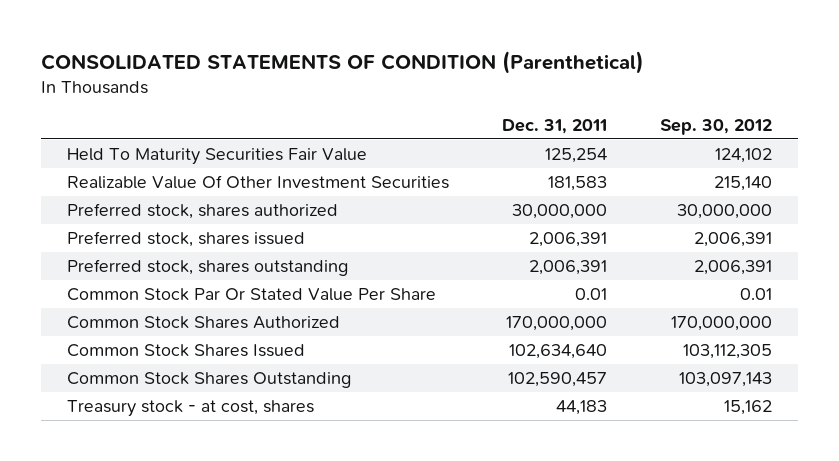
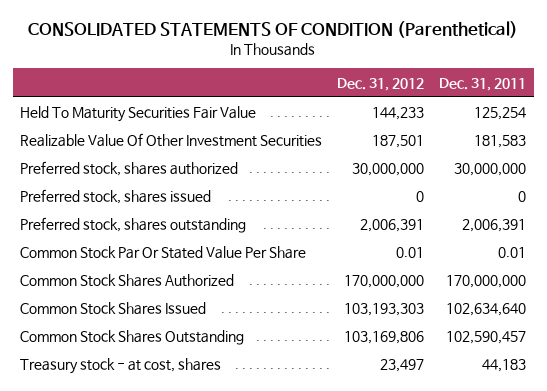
- | Dec. 31, 2011 | Sep. 30, 2012
+ | Dec. 31, 2012 | Dec. 31, 2011
- Preferred stock, shares issued | 2,006,391 | 2,006,391
+ Preferred stock, shares issued | 0 | 0

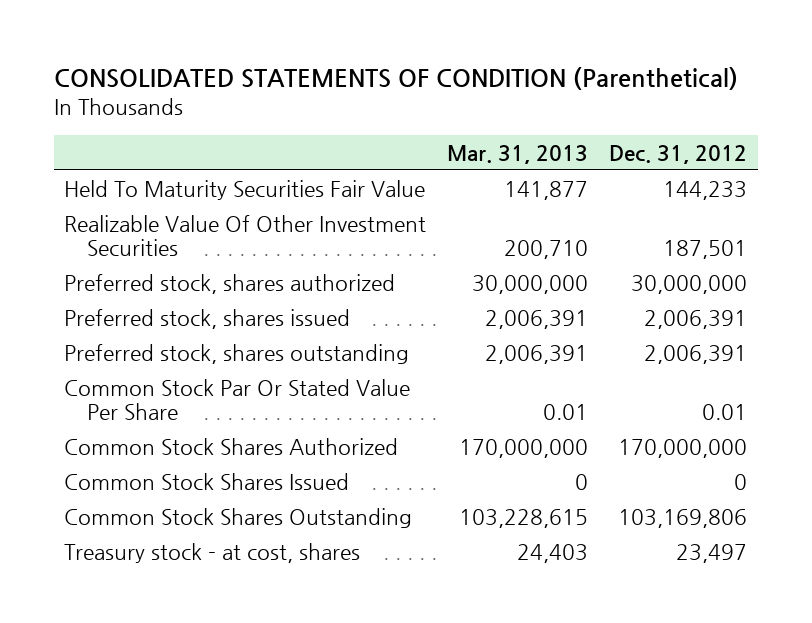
- | Dec. 31, 2012 | Dec. 31, 2011
+ | Mar. 31, 2013 | Dec. 31, 2012
- Preferred stock, shares issued | 0 | 0
+ Preferred stock, shares issued | 2,006,391 | 2,006,391
- Common Stock Shares Issued | 103,193,303 | 102,634,640
+ Common Stock Shares Issued | 0 | 0

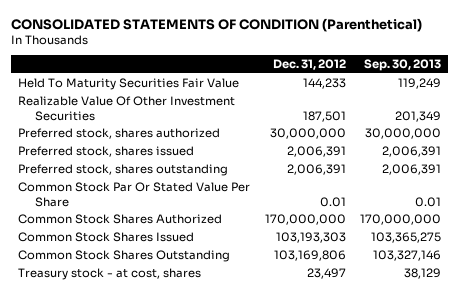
- | Mar. 31, 2013 | Dec. 31, 2012
+ | Dec. 31, 2012 | Sep. 30, 2013
- Common Stock Shares Issued | 0 | 0
+ Common Stock Shares Issued | 103,193,303 | 103,365,275

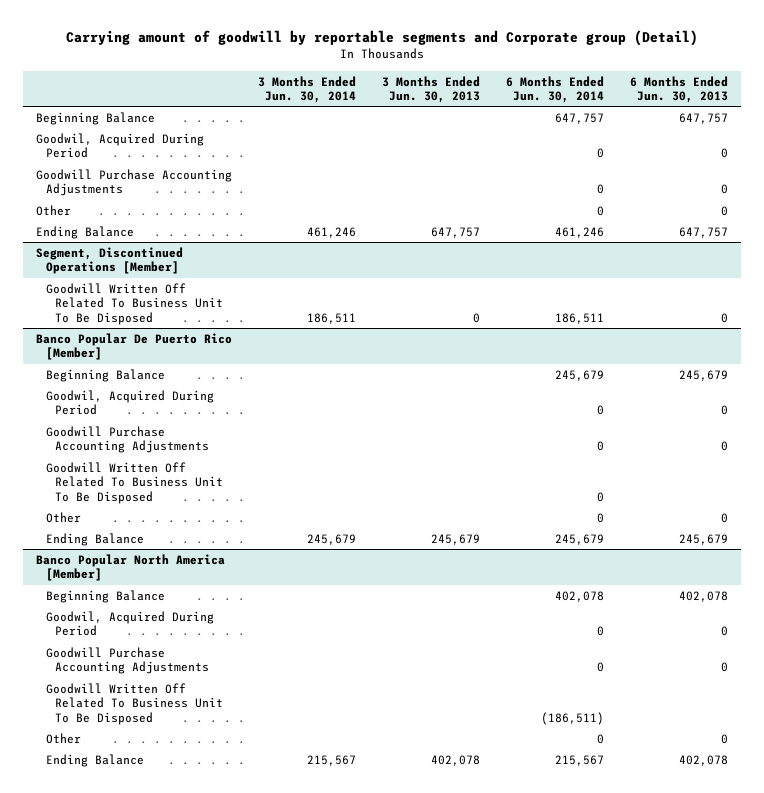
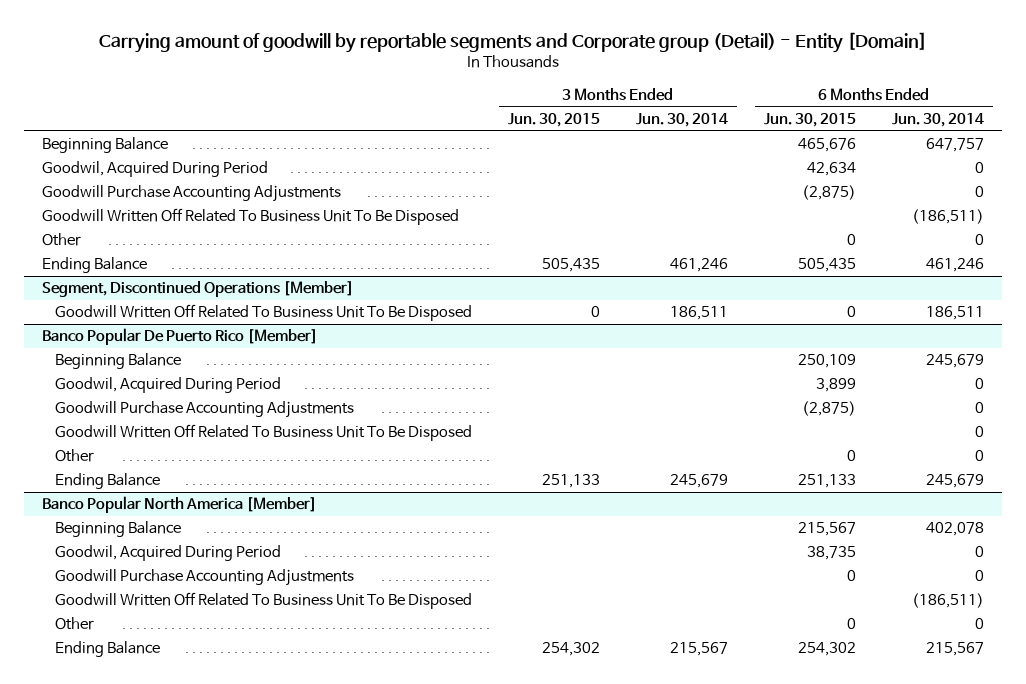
- Carrying amount of goodwill by reportable segments and Corporate group (Detail)
+ Carrying amount of goodwill by reportable segments and Corporate group (Detail) - Entity [Domain]
- | 3 Months Ended Jun. 30, 2014 | 3 Months Ended Jun. 30, 2013 | 6 Months Ended Jun. 30, 2014 | 6 Months Ended Jun. 30, 2013
+ | 3 Months Ended Jun. 30, 2015 | 3 Months Ended Jun. 30, 2014 | 6 Months Ended Jun. 30, 2015 | 6 Months Ended Jun. 30, 2014
+ Goodwill Written Off Related To Business Unit To Be Disposed | | | | (186,511)

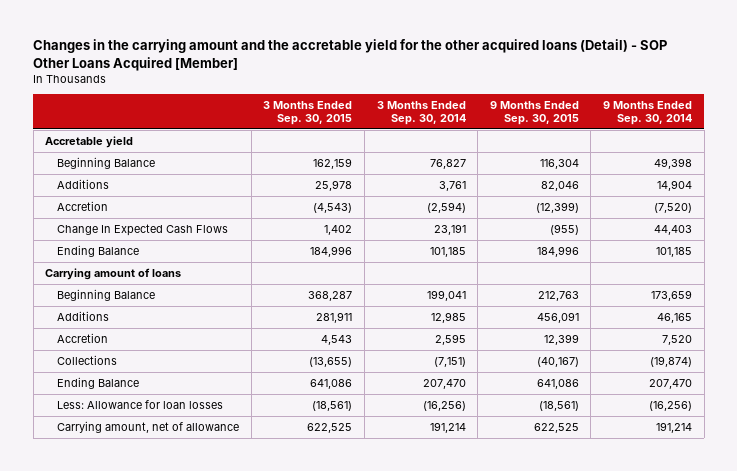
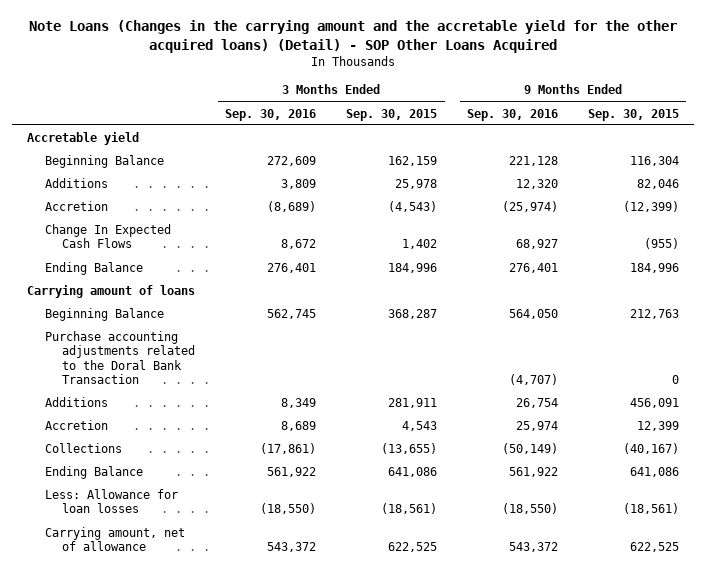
- Changes in the carrying amount and the accretable yield for the other acquired loans (Detail) - SOP Other Loans Acquired [Member]
+ Note Loans (Changes in the carrying amount and the accretable yield for the other acquired loans) (Detail) - SOP Other Loans Acquired
- | 3 Months Ended Sep. 30, 2015 | 3 Months Ended Sep. 30, 2014 | 9 Months Ended Sep. 30, 2015 | 9 Months Ended Sep. 30, 2014
+ | 3 Months Ended Sep. 30, 2016 | 3 Months Ended Sep. 30, 2015 | 9 Months Ended Sep. 30, 2016 | 9 Months Ended Sep. 30, 2015
+ Purchase accounting adjustments related to the Doral Bank Transaction | | | (4,707) | 0

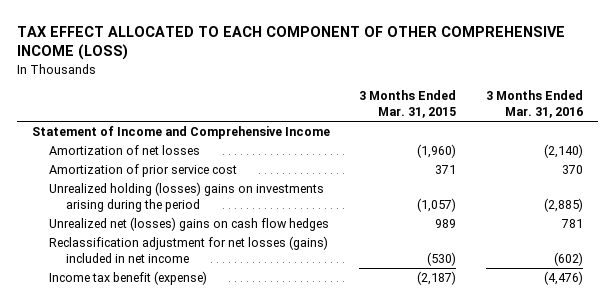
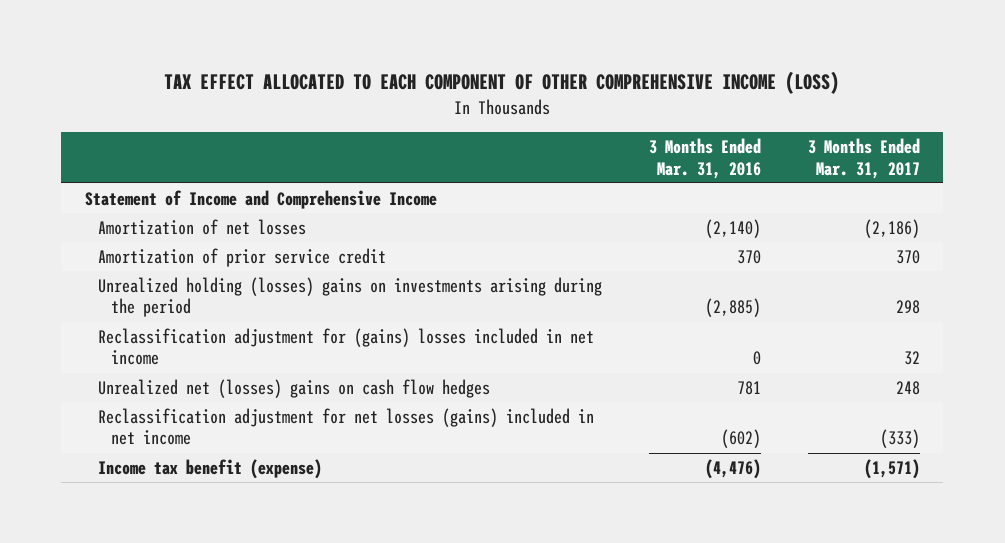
- | 3 Months Ended Mar. 31, 2015 | 3 Months Ended Mar. 31, 2016
+ | 3 Months Ended Mar. 31, 2016 | 3 Months Ended Mar. 31, 2017
- Amortization of prior service cost | 371 | 370
+ Amortization of prior service credit | 370 | 370
+ Reclassification adjustment for (gains) losses included in net income | 0 | 32

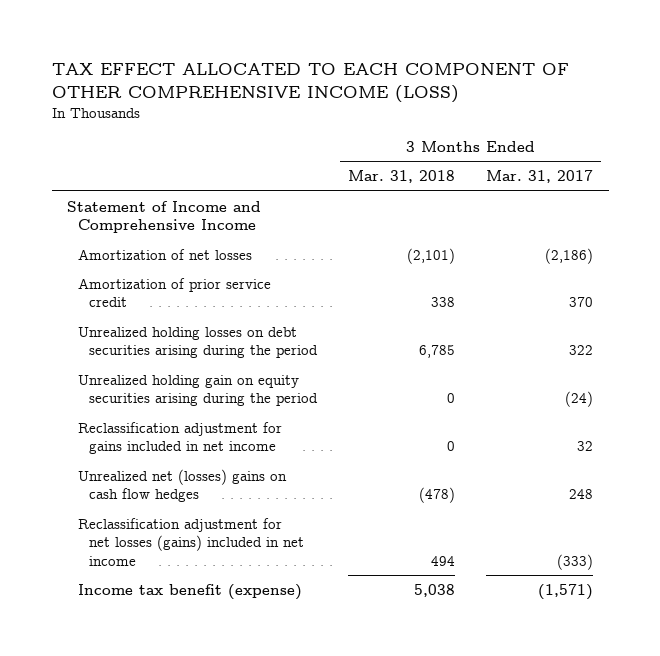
- | 3 Months Ended Mar. 31, 2016 | 3 Months Ended Mar. 31, 2017
+ | 3 Months Ended Mar. 31, 2018 | 3 Months Ended Mar. 31, 2017
- Unrealized holding (losses) gains on investments arising during the period | (2,885) | 298
- Reclassification adjustment for (gains) losses included in net income | 0 | 32
+ Unrealized holding losses on debt securities arising during the period | 6,785 | 322
+ Unrealized holding gain on equity securities arising during the period | 0 | (24)
+ Reclassification adjustment for gains included in net income | 0 | 32

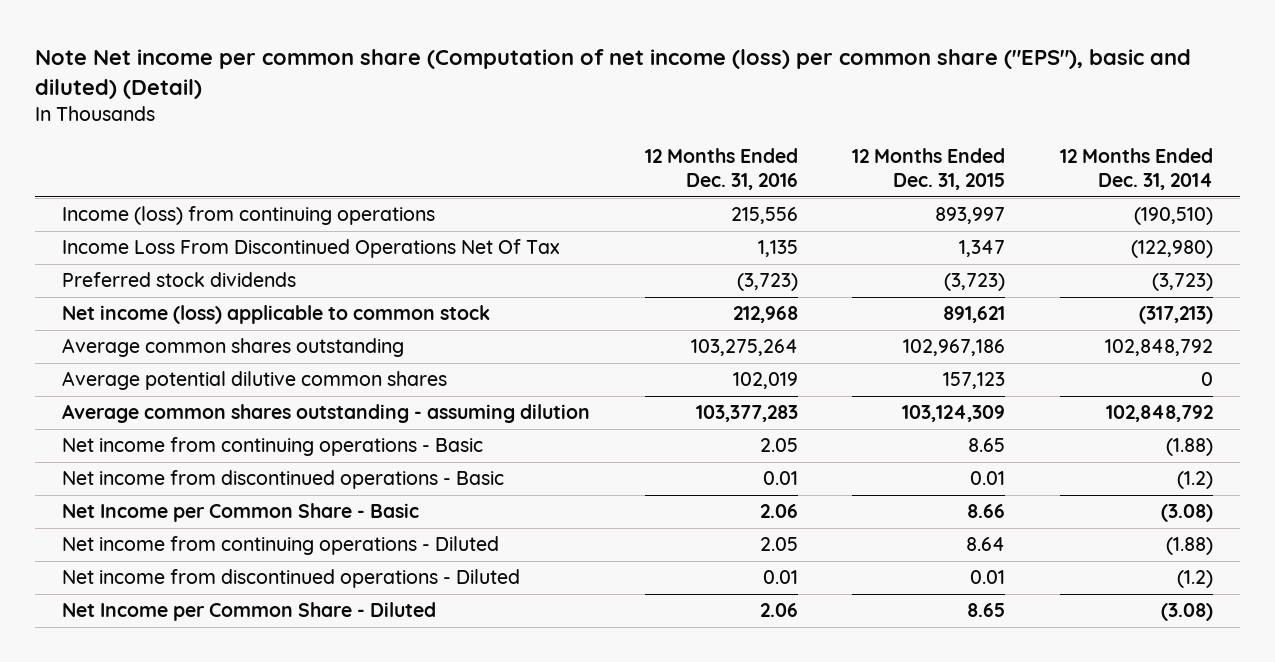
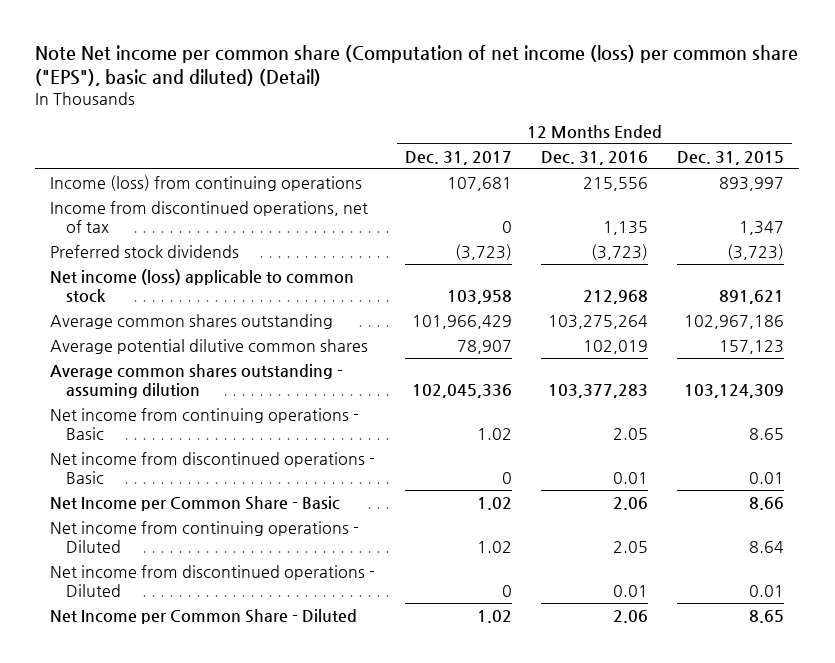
- | 12 Months Ended Dec. 31, 2016 | 12 Months Ended Dec. 31, 2015 | 12 Months Ended Dec. 31, 2014
+ | 12 Months Ended Dec. 31, 2017 | 12 Months Ended Dec. 31, 2016 | 12 Months Ended Dec. 31, 2015
- Income Loss From Discontinued Operations Net Of Tax | 1,135 | 1,347 | (122,980)
+ Income from discontinued operations, net of tax | 0 | 1,135 | 1,347

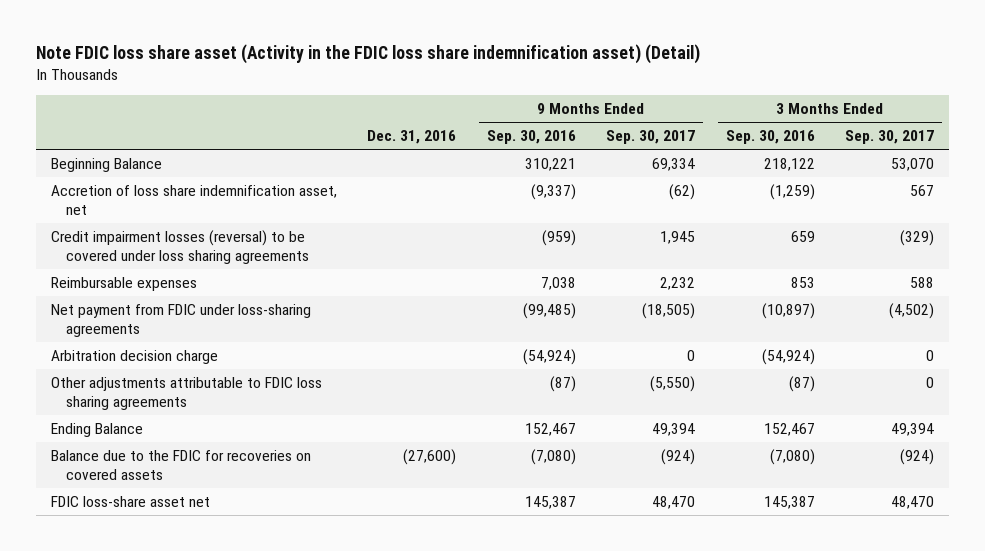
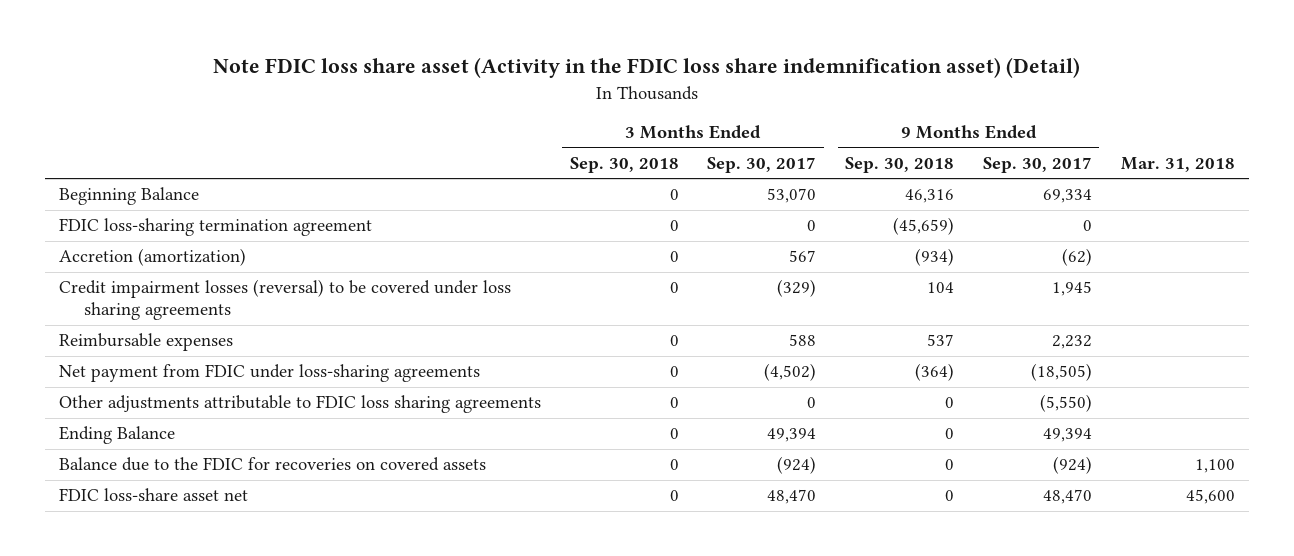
- | Dec. 31, 2016 | 9 Months Ended Sep. 30, 2016 | 9 Months Ended Sep. 30, 2017 | 3 Months Ended Sep. 30, 2016 | 3 Months Ended Sep. 30, 2017
+ | 3 Months Ended Sep. 30, 2018 | 3 Months Ended Sep. 30, 2017 | 9 Months Ended Sep. 30, 2018 | 9 Months Ended Sep. 30, 2017 | Mar. 31, 2018
- Accretion of loss share indemnification asset, net | | (9,337) | (62) | (1,259) | 567
+ FDIC loss-sharing termination agreement | 0 | 0 | (45,659) | 0 |
+ Accretion (amortization) | 0 | 567 | (934) | (62) |
- Arbitration decision charge | | (54,924) | 0 | (54,924) | 0

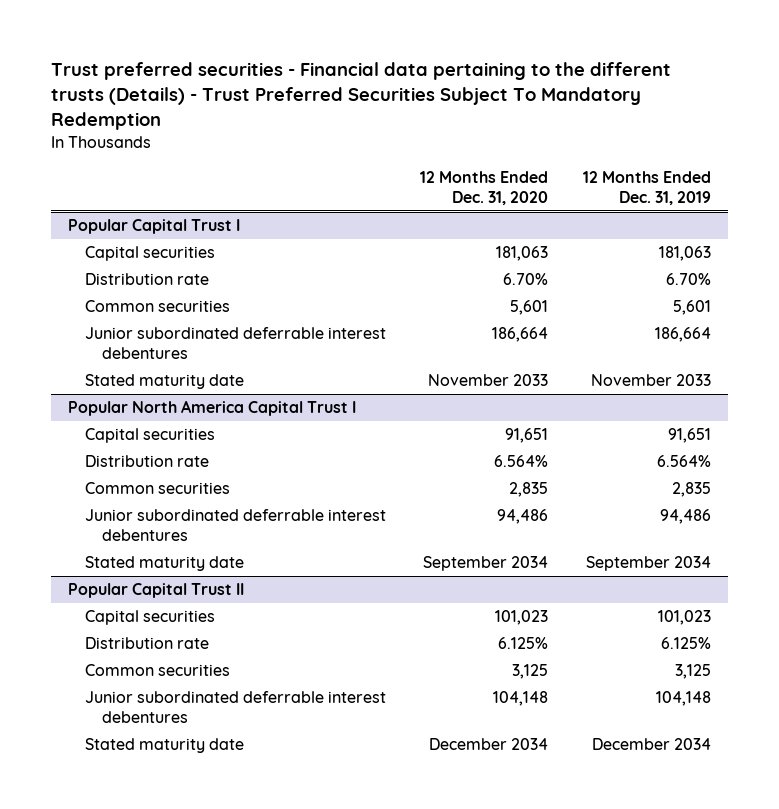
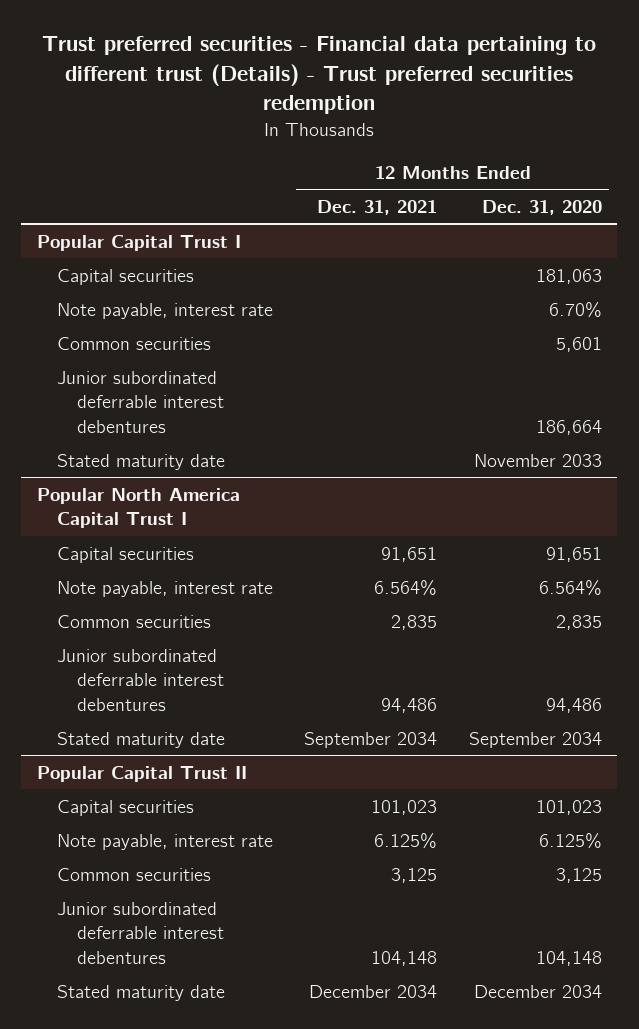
- Trust preferred securities - Financial data pertaining to the different trusts (Details) - Trust Preferred Securities Subject To Mandatory Redemption
+ Trust preferred securities - Financial data pertaining to different trust (Details) - Trust preferred securities redemption
- | 12 Months Ended Dec. 31, 2020 | 12 Months Ended Dec. 31, 2019
+ | 12 Months Ended Dec. 31, 2021 | 12 Months Ended Dec. 31, 2020
@ Popular Capital Trust I
- Distribution rate | 6.70% | 6.70%
+ Note payable, interest rate | | 6.70%
@ Popular North America Capital Trust I
- Distribution rate | 6.564% | 6.564%
+ Note payable, interest rate | 6.564% | 6.564%
@ Popular Capital Trust II
- Distribution rate | 6.125% | 6.125%
+ Note payable, interest rate | 6.125% | 6.125%

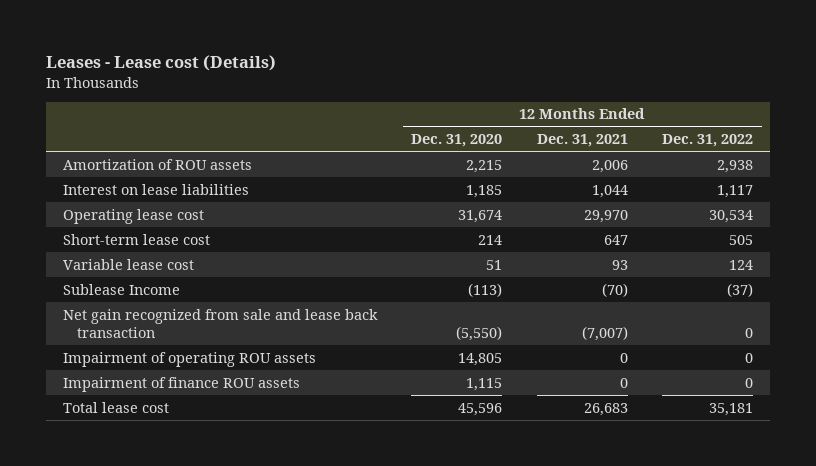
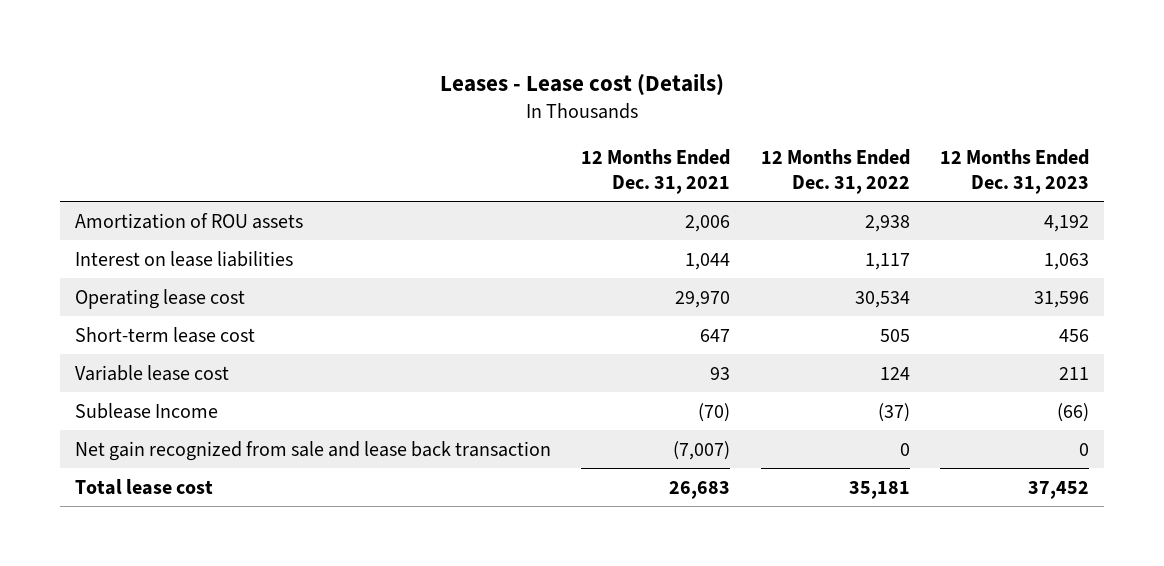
- | 12 Months Ended Dec. 31, 2020 | 12 Months Ended Dec. 31, 2021 | 12 Months Ended Dec. 31, 2022
+ | 12 Months Ended Dec. 31, 2021 | 12 Months Ended Dec. 31, 2022 | 12 Months Ended Dec. 31, 2023
- Impairment of operating ROU assets | 14,805 | 0 | 0
- Impairment of finance ROU assets | 1,115 | 0 | 0

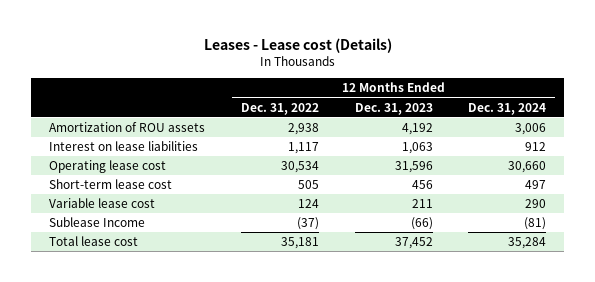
- | 12 Months Ended Dec. 31, 2021 | 12 Months Ended Dec. 31, 2022 | 12 Months Ended Dec. 31, 2023
+ | 12 Months Ended Dec. 31, 2022 | 12 Months Ended Dec. 31, 2023 | 12 Months Ended Dec. 31, 2024
- Net gain recognized from sale and lease back transaction | (7,007) | 0 | 0

